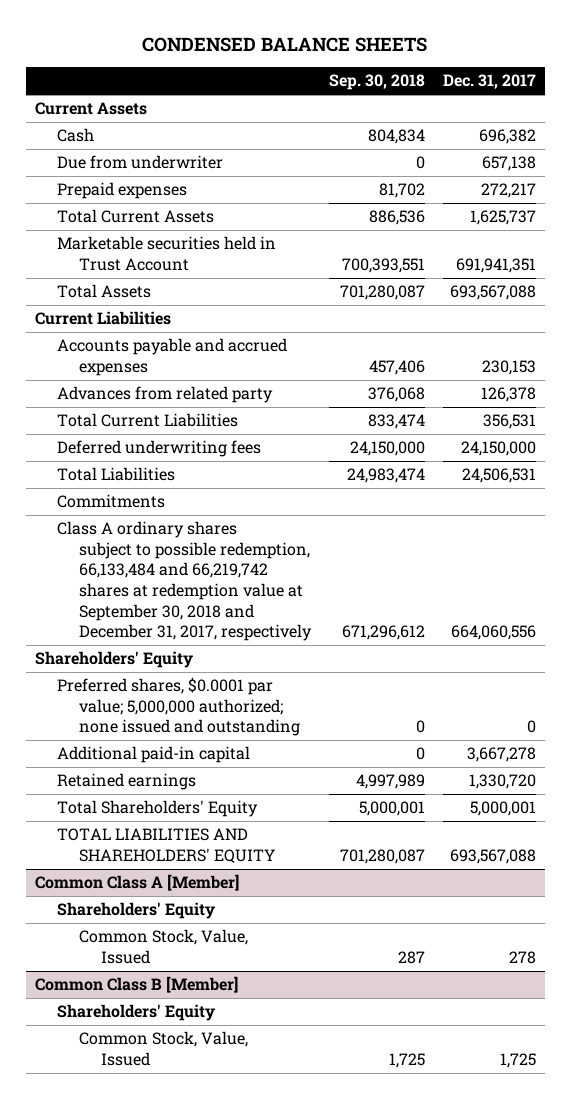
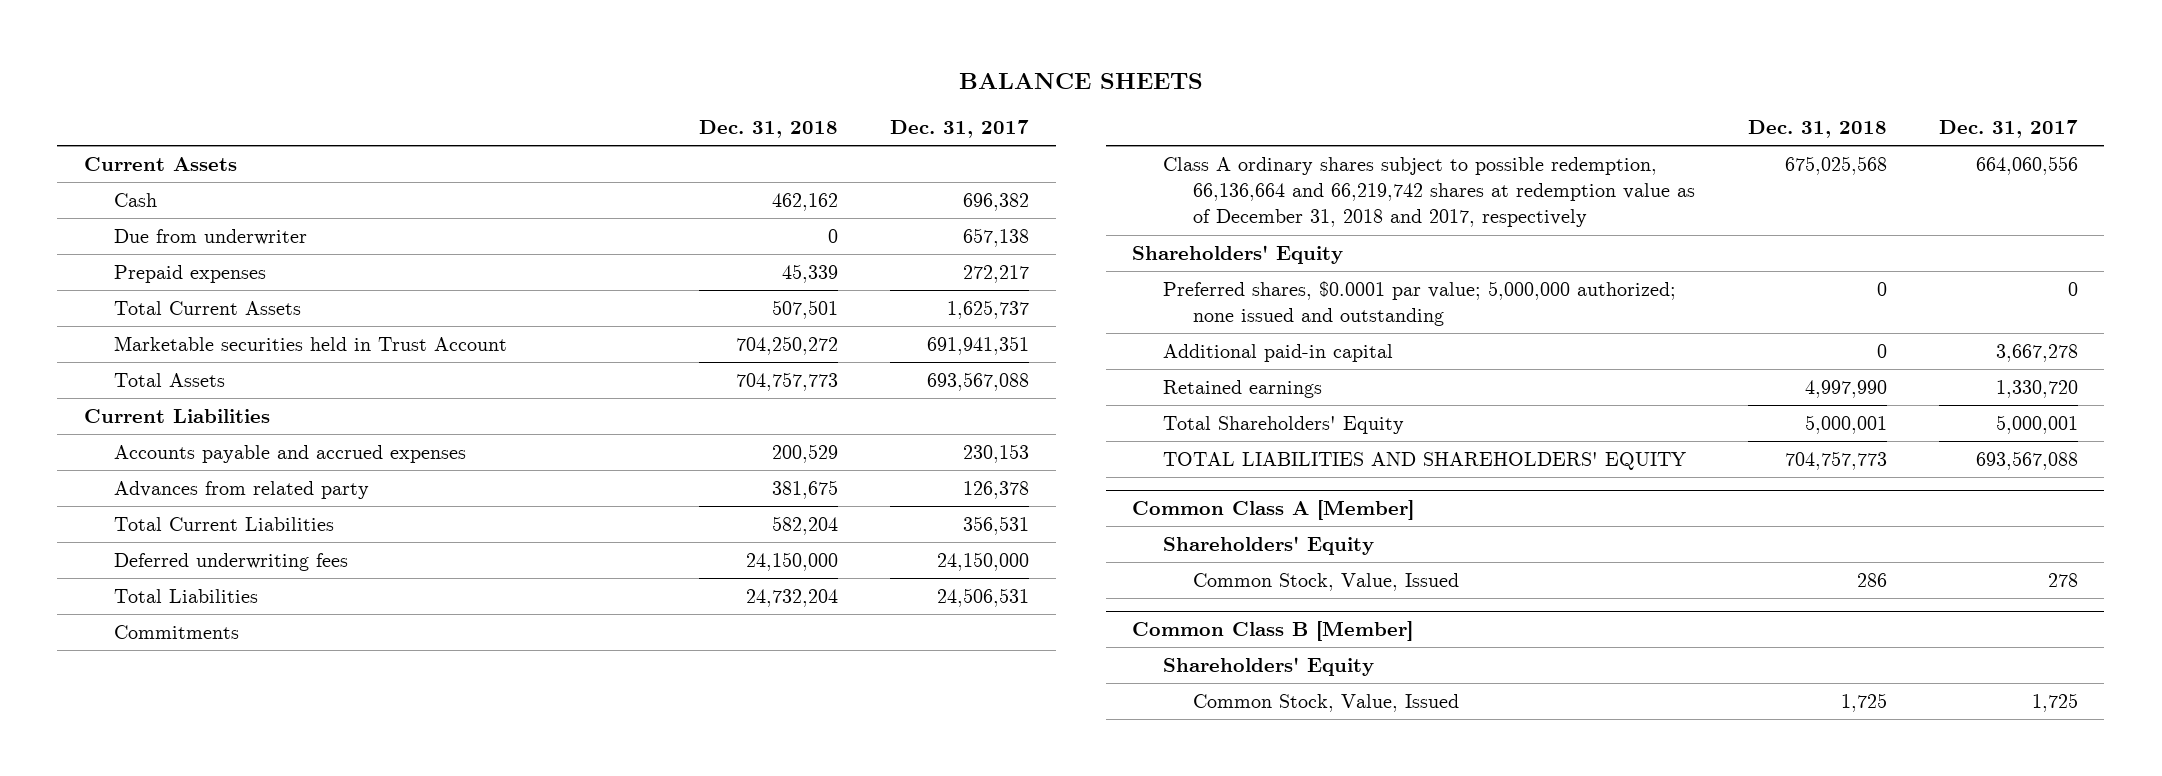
- CONDENSED BALANCE SHEETS
+ BALANCE SHEETS
- | Sep. 30, 2018 | Dec. 31, 2017
+ | Dec. 31, 2018 | Dec. 31, 2017
- Class A ordinary shares subject to possible redemption, 66,133,484 and 66,219,742 shares at redemption value at September 30, 2018 and December 31, 2017, respectively | 671,296,612 | 664,060,556
+ Class A ordinary shares subject to possible redemption, 66,136,664 and 66,219,742 shares at redemption value as of December 31, 2018 and 2017, respectively | 675,025,568 | 664,060,556

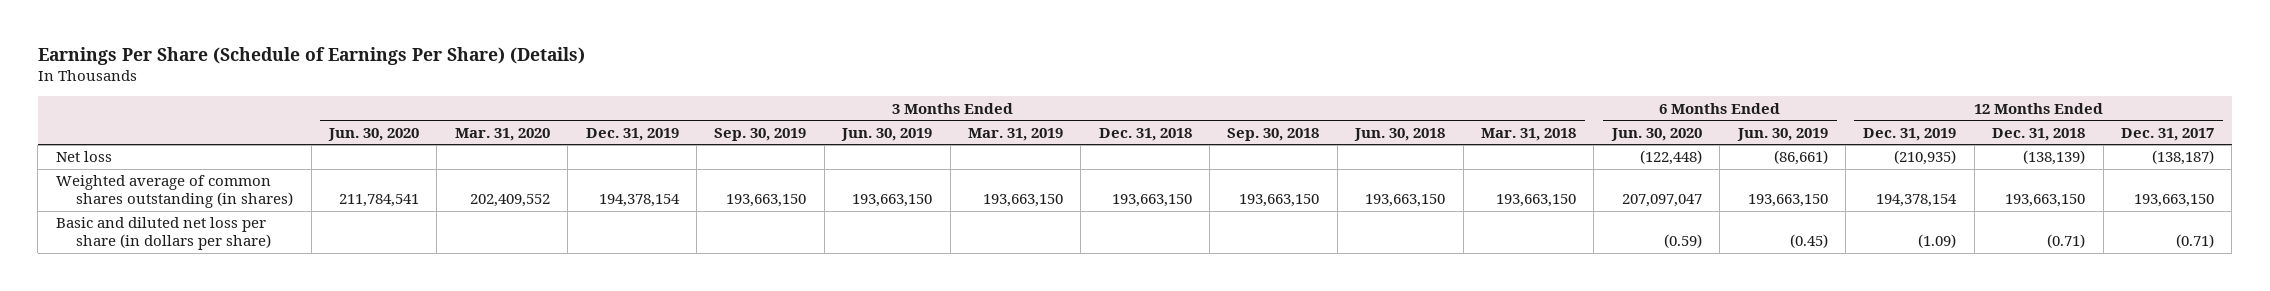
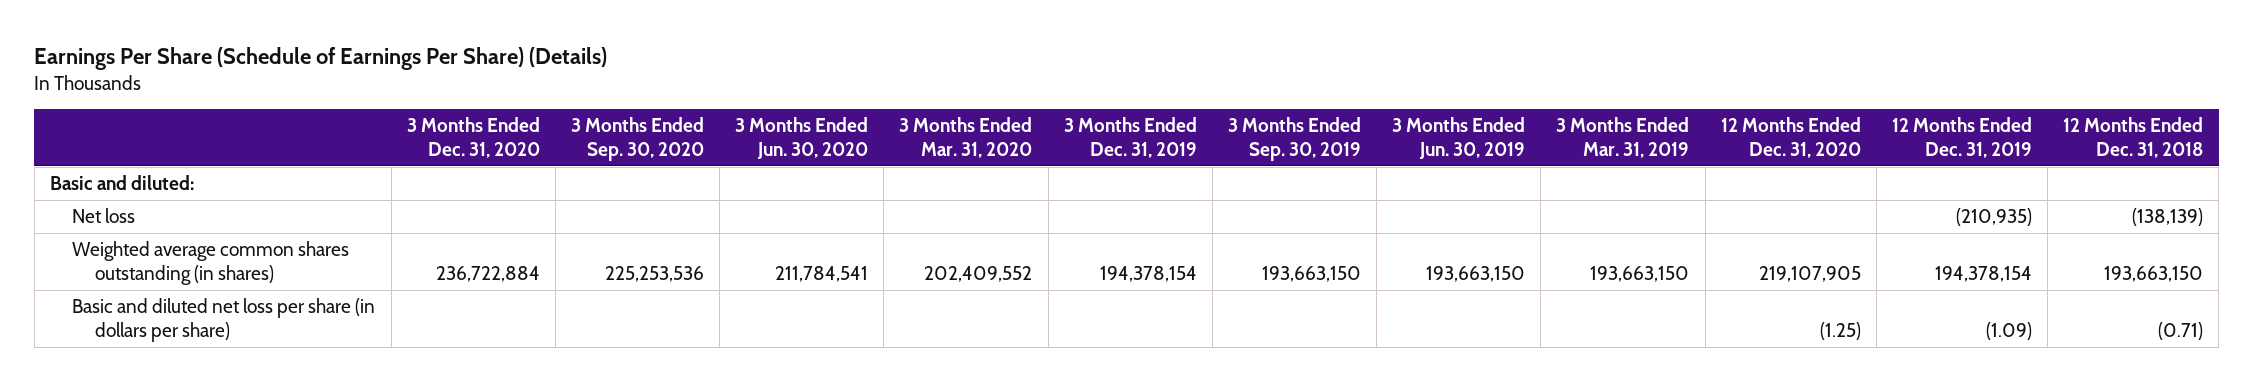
- | 3 Months Ended Jun. 30, 2020 | 3 Months Ended Mar. 31, 2020 | 3 Months Ended Dec. 31, 2019 | 3 Months Ended Sep. 30, 2019 | 3 Months Ended Jun. 30, 2019 | 3 Months Ended Mar. 31, 2019 | 3 Months Ended Dec. 31, 2018 | 3 Months Ended Sep. 30, 2018 | 3 Months Ended Jun. 30, 2018 | 3 Months Ended Mar. 31, 2018 | 6 Months Ended Jun. 30, 2020 | 6 Months Ended Jun. 30, 2019 | 12 Months Ended Dec. 31, 2019 | 12 Months Ended Dec. 31, 2018 | 12 Months Ended Dec. 31, 2017
+ | 3 Months Ended Dec. 31, 2020 | 3 Months Ended Sep. 30, 2020 | 3 Months Ended Jun. 30, 2020 | 3 Months Ended Mar. 31, 2020 | 3 Months Ended Dec. 31, 2019 | 3 Months Ended Sep. 30, 2019 | 3 Months Ended Jun. 30, 2019 | 3 Months Ended Mar. 31, 2019 | 12 Months Ended Dec. 31, 2020 | 12 Months Ended Dec. 31, 2019 | 12 Months Ended Dec. 31, 2018
+ Basic and diluted:
- Weighted average of common shares outstanding (in shares) | 211,784,541 | 202,409,552 | 194,378,154 | 193,663,150 | 193,663,150 | 193,663,150 | 193,663,150 | 193,663,150 | 193,663,150 | 193,663,150 | 207,097,047 | 193,663,150 | 194,378,154 | 193,663,150 | 193,663,150
+ Weighted average common shares outstanding (in shares) | 236,722,884 | 225,253,536 | 211,784,541 | 202,409,552 | 194,378,154 | 193,663,150 | 193,663,150 | 193,663,150 | 219,107,905 | 194,378,154 | 193,663,150

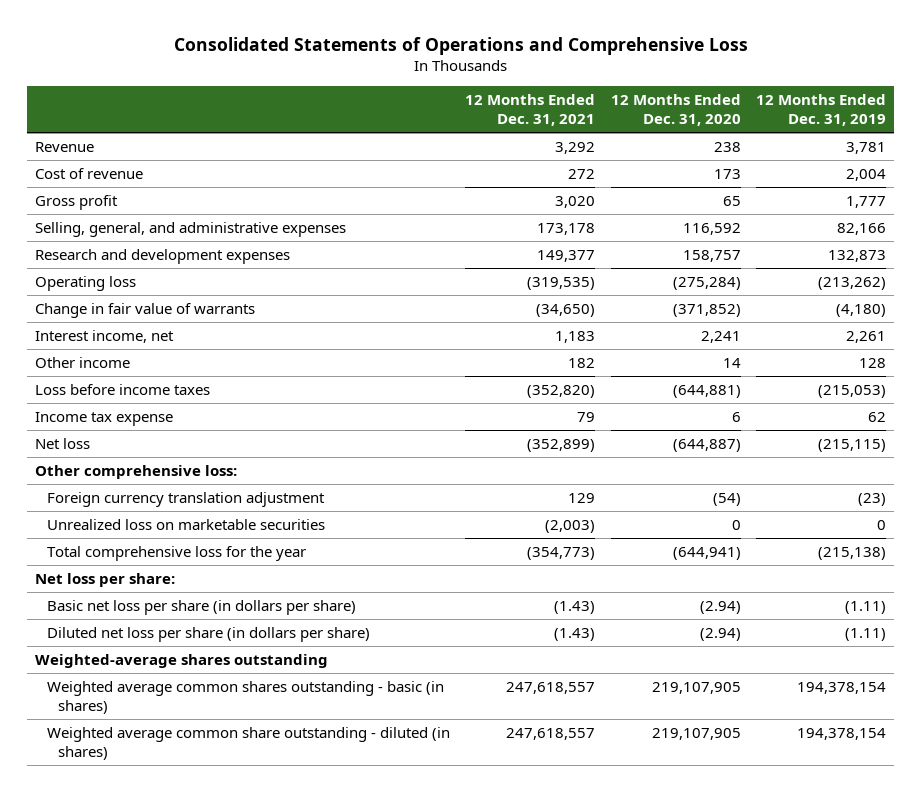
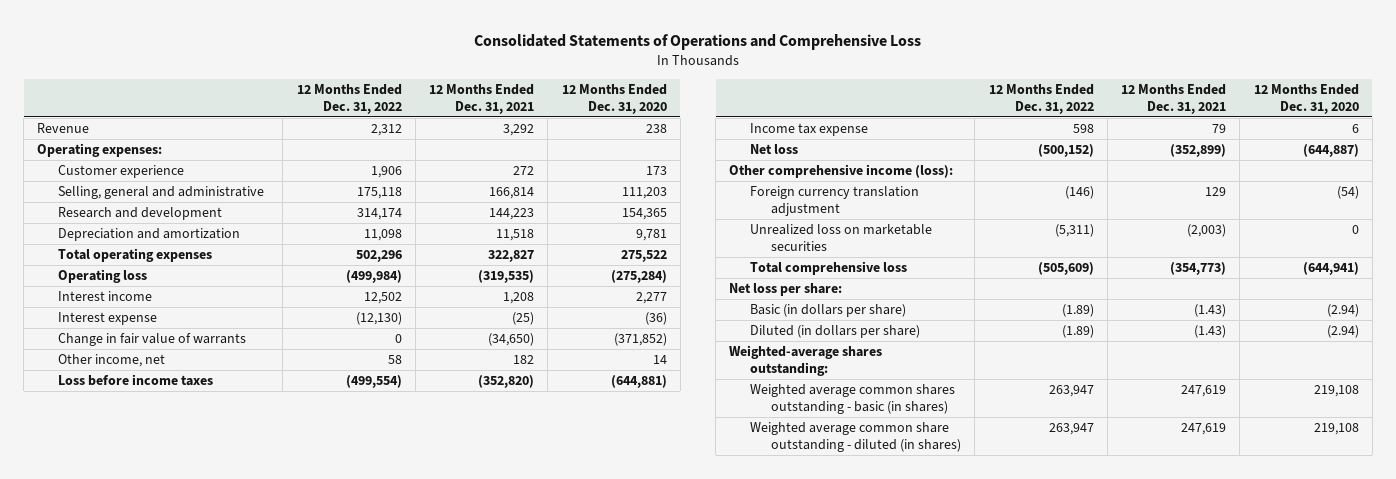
- | 12 Months Ended Dec. 31, 2021 | 12 Months Ended Dec. 31, 2020 | 12 Months Ended Dec. 31, 2019
+ | 12 Months Ended Dec. 31, 2022 | 12 Months Ended Dec. 31, 2021 | 12 Months Ended Dec. 31, 2020
- Cost of revenue | 272 | 173 | 2,004
- Gross profit | 3,020 | 65 | 1,777
- Selling, general, and administrative expenses | 173,178 | 116,592 | 82,166
- Research and development expenses | 149,377 | 158,757 | 132,873
+ Operating expenses:
+ Customer experience | 1,906 | 272 | 173
+ Selling, general and administrative | 175,118 | 166,814 | 111,203
+ Research and development | 314,174 | 144,223 | 154,365
+ Depreciation and amortization | 11,098 | 11,518 | 9,781
+ Total operating expenses | 502,296 | 322,827 | 275,522
+ Interest income | 12,502 | 1,208 | 2,277
+ Interest expense | (12,130) | (25) | (36)
- Interest income, net | 1,183 | 2,241 | 2,261
- Other income | 182 | 14 | 128
+ Other income, net | 58 | 182 | 14
- Other comprehensive loss:
+ Other comprehensive income (loss):
- Total comprehensive loss for the year | (354,773) | (644,941) | (215,138)
+ Total comprehensive loss | (505,609) | (354,773) | (644,941)
- Basic net loss per share (in dollars per share) | (1.43) | (2.94) | (1.11)
- Diluted net loss per share (in dollars per share) | (1.43) | (2.94) | (1.11)
- Weighted-average shares outstanding
- Weighted average common shares outstanding - basic (in shares) | 247,618,557 | 219,107,905 | 194,378,154
- Weighted average common share outstanding - diluted (in shares) | 247,618,557 | 219,107,905 | 194,378,154
+ Basic (in dollars per share) | (1.89) | (1.43) | (2.94)
+ Diluted (in dollars per share) | (1.89) | (1.43) | (2.94)
+ Weighted-average shares outstanding:
+ Weighted average common shares outstanding - basic (in shares) | 263,947 | 247,619 | 219,108
+ Weighted average common share outstanding - diluted (in shares) | 263,947 | 247,619 | 219,108

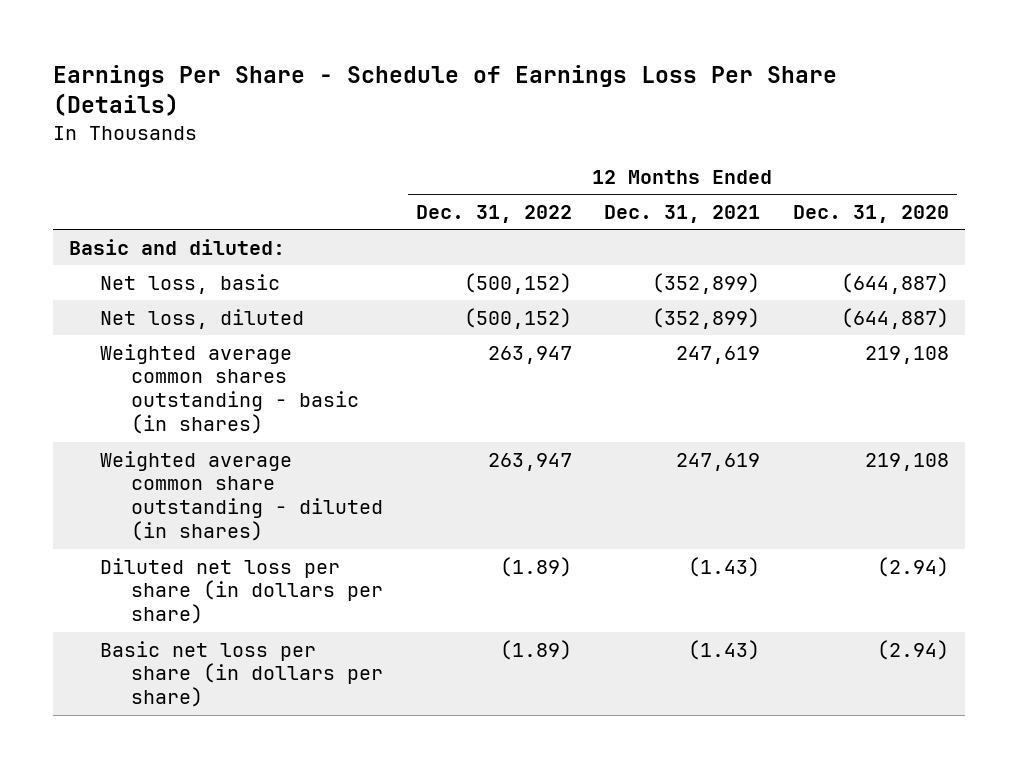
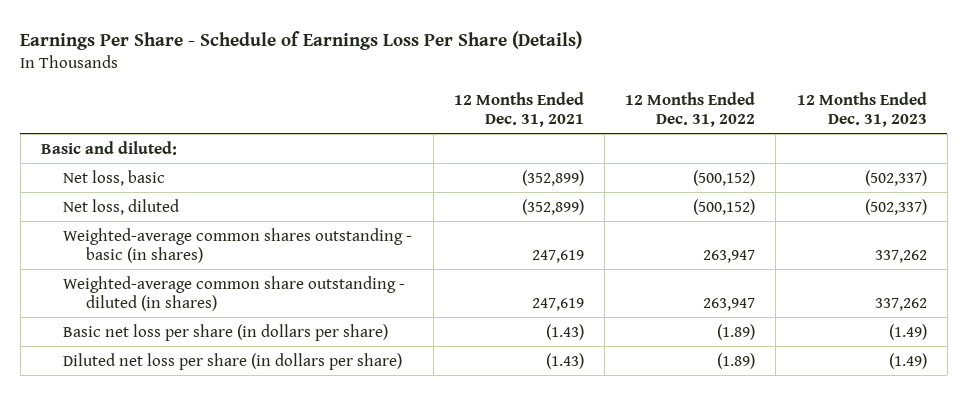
- | 12 Months Ended Dec. 31, 2022 | 12 Months Ended Dec. 31, 2021 | 12 Months Ended Dec. 31, 2020
+ | 12 Months Ended Dec. 31, 2021 | 12 Months Ended Dec. 31, 2022 | 12 Months Ended Dec. 31, 2023
- Weighted average common shares outstanding - basic (in shares) | 263,947 | 247,619 | 219,108
- Weighted average common share outstanding - diluted (in shares) | 263,947 | 247,619 | 219,108
+ Weighted-average common shares outstanding - basic (in shares) | 247,619 | 263,947 | 337,262
+ Weighted-average common share outstanding - diluted (in shares) | 247,619 | 263,947 | 337,262
moved down: Diluted net loss per share (in dollars per share) | (1.43) | (1.89) | (1.49)

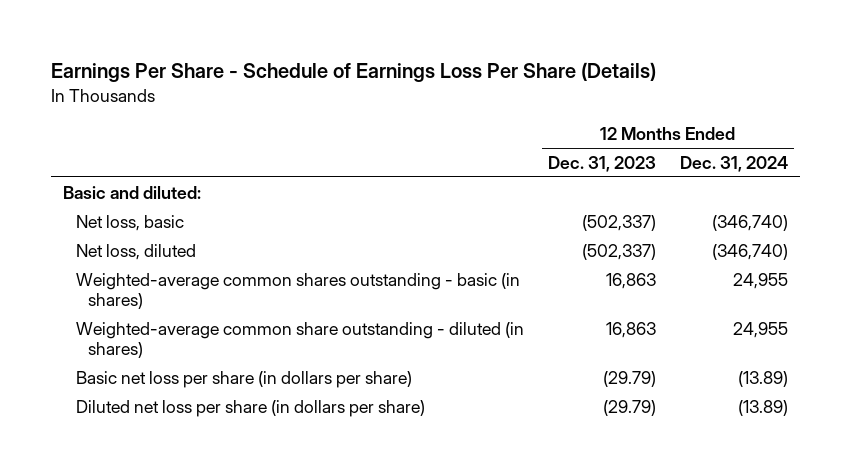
- | 12 Months Ended Dec. 31, 2021 | 12 Months Ended Dec. 31, 2022 | 12 Months Ended Dec. 31, 2023
+ | 12 Months Ended Dec. 31, 2023 | 12 Months Ended Dec. 31, 2024
- Weighted-average common shares outstanding - basic (in shares) | 247,619 | 263,947 | 337,262
- Weighted-average common share outstanding - diluted (in shares) | 247,619 | 263,947 | 337,262
- Basic net loss per share (in dollars per share) | (1.43) | (1.89) | (1.49)
- Diluted net loss per share (in dollars per share) | (1.43) | (1.89) | (1.49)
+ Weighted-average common shares outstanding - basic (in shares) | 16,863 | 24,955
+ Weighted-average common share outstanding - diluted (in shares) | 16,863 | 24,955
+ Basic net loss per share (in dollars per share) | (29.79) | (13.89)
+ Diluted net loss per share (in dollars per share) | (29.79) | (13.89)

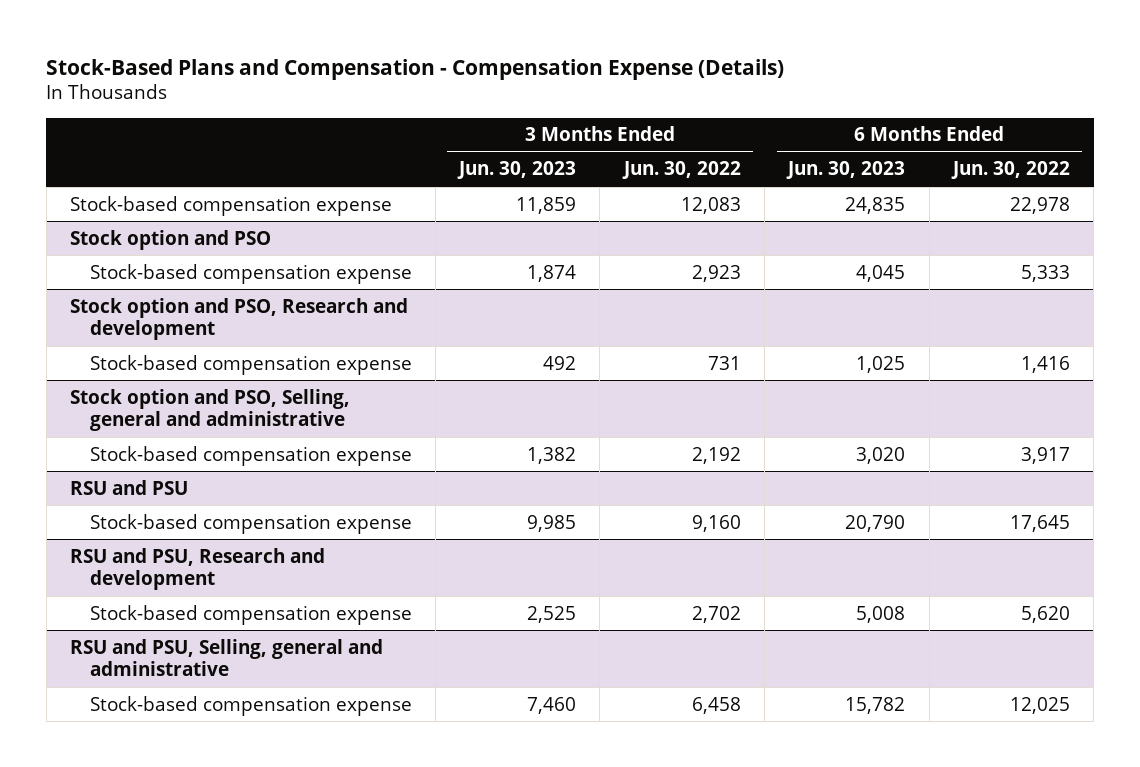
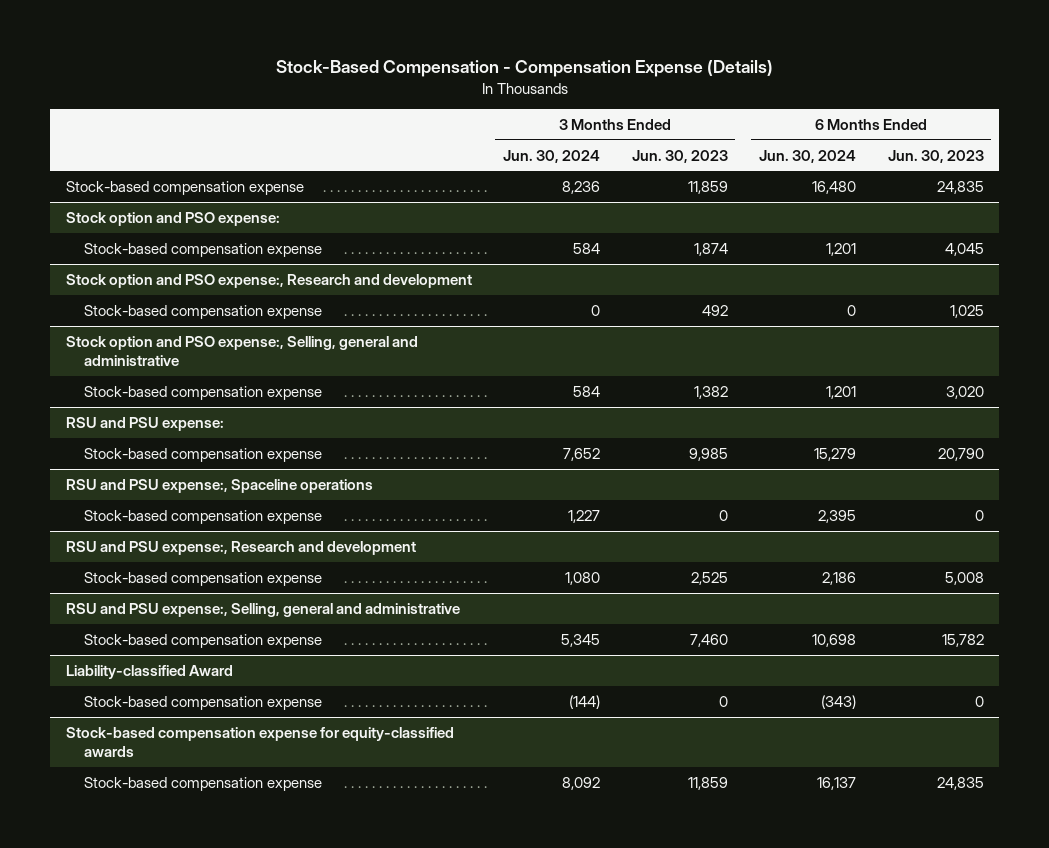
- Stock-Based Plans and Compensation - Compensation Expense (Details)
+ Stock-Based Compensation - Compensation Expense (Details)
- | 3 Months Ended Jun. 30, 2023 | 3 Months Ended Jun. 30, 2022 | 6 Months Ended Jun. 30, 2023 | 6 Months Ended Jun. 30, 2022
+ | 3 Months Ended Jun. 30, 2024 | 3 Months Ended Jun. 30, 2023 | 6 Months Ended Jun. 30, 2024 | 6 Months Ended Jun. 30, 2023
- Stock option and PSO
+ Stock option and PSO expense:
- Stock option and PSO, Research and development
+ Stock option and PSO expense:, Research and development
- Stock option and PSO, Selling, general and administrative
+ Stock option and PSO expense:, Selling, general and administrative
- RSU and PSU
+ RSU and PSU expense:
- RSU and PSU, Research and development
+ RSU and PSU expense:, Spaceline operations
+ Stock-based compensation expense | 1,227 | 0 | 2,395 | 0
+ RSU and PSU expense:, Research and development
- RSU and PSU, Selling, general and administrative
+ RSU and PSU expense:, Selling, general and administrative
+ Liability-classified Award
+ Stock-based compensation expense | (144) | 0 | (343) | 0
+ Stock-based compensation expense for equity-classified awards
+ Stock-based compensation expense | 8,092 | 11,859 | 16,137 | 24,835

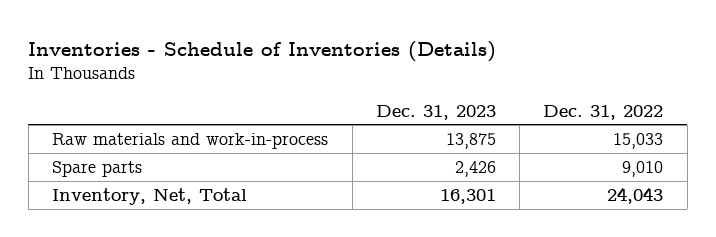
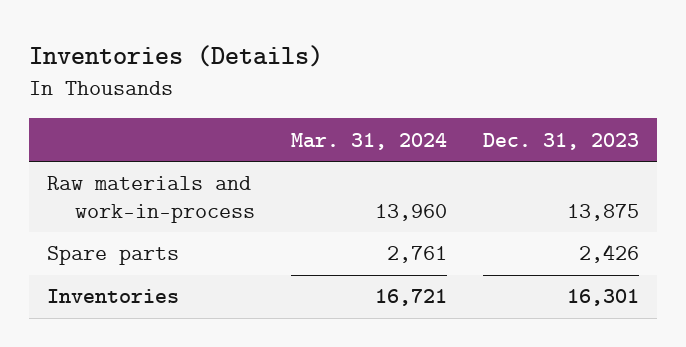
- Inventories - Schedule of Inventories (Details)
+ Inventories (Details)
- | Dec. 31, 2023 | Dec. 31, 2022
+ | Mar. 31, 2024 | Dec. 31, 2023
- Inventory, Net, Total | 16,301 | 24,043
+ Inventories | 16,721 | 16,301

